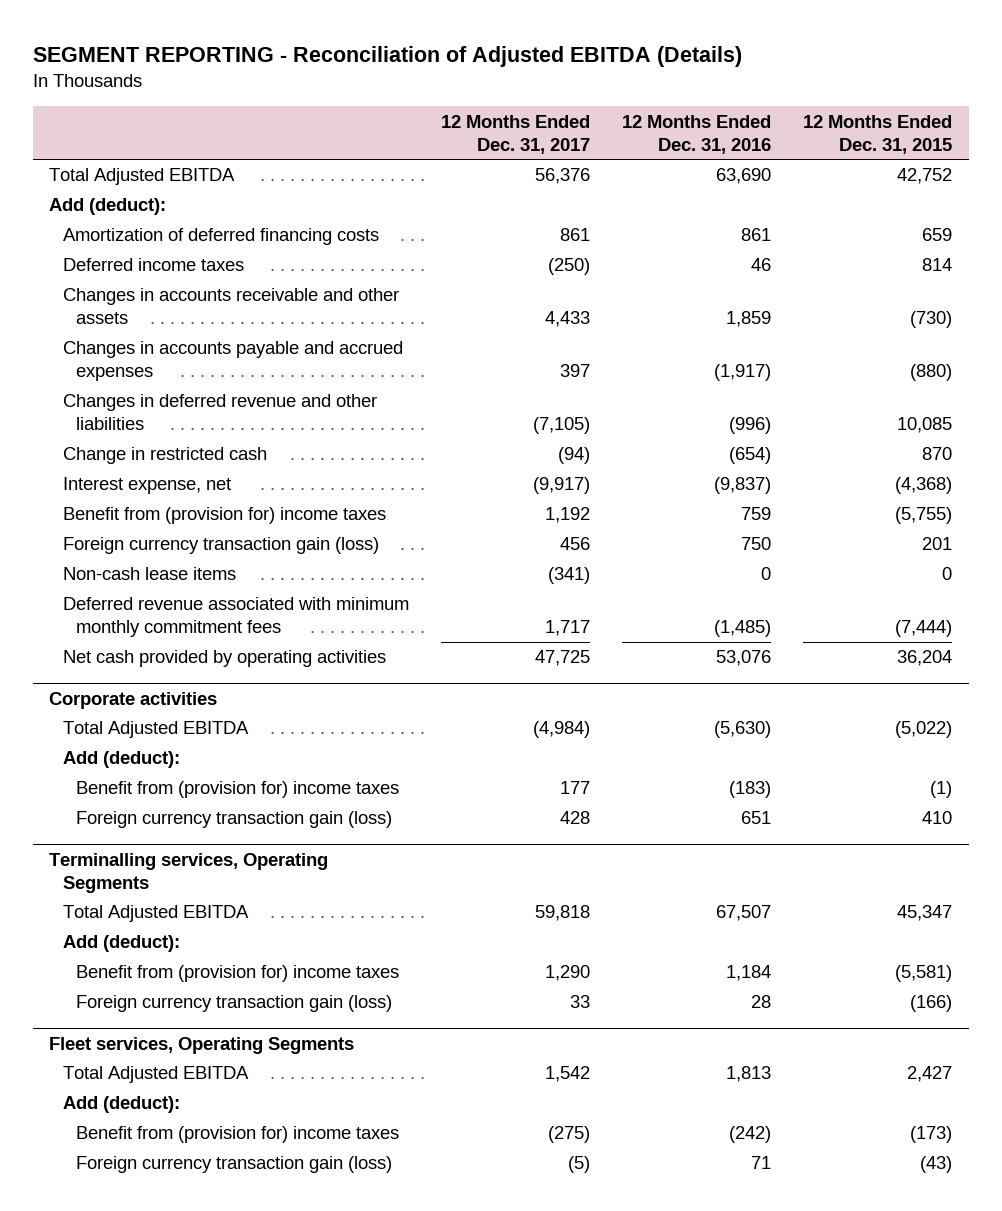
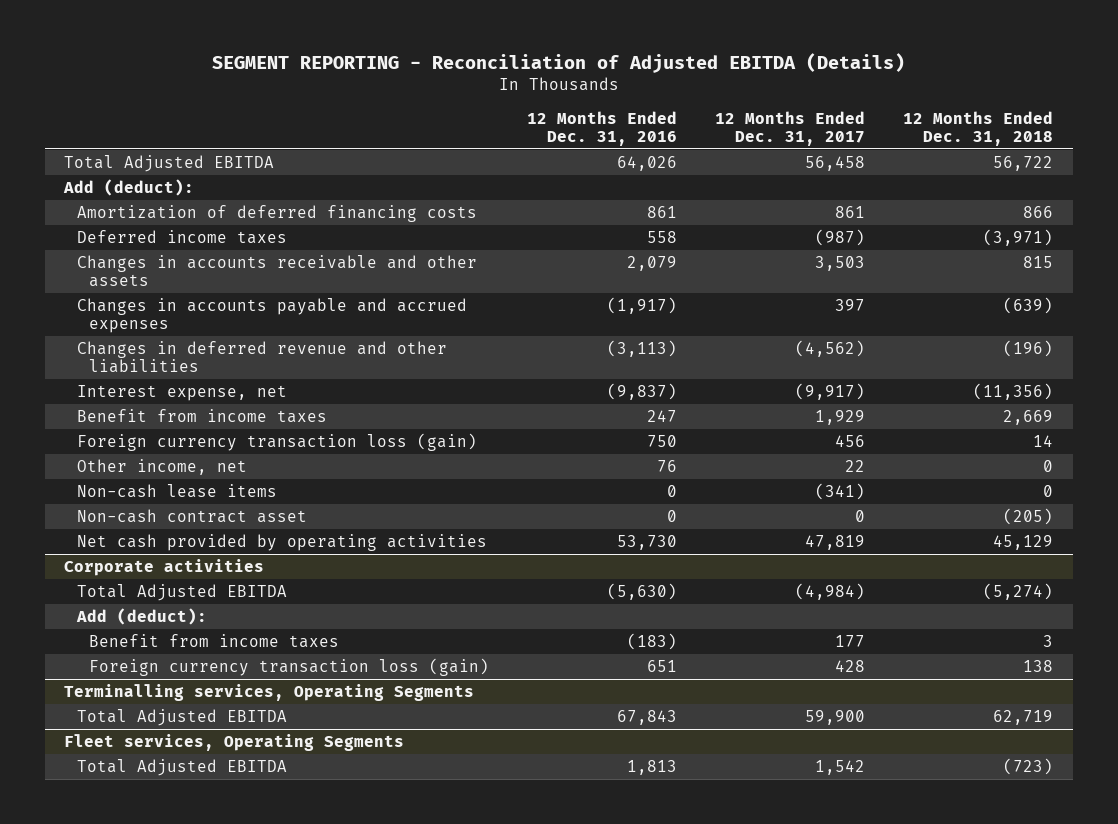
- | 12 Months Ended Dec. 31, 2017 | 12 Months Ended Dec. 31, 2016 | 12 Months Ended Dec. 31, 2015
+ | 12 Months Ended Dec. 31, 2016 | 12 Months Ended Dec. 31, 2017 | 12 Months Ended Dec. 31, 2018
- Total Adjusted EBITDA | 56,376 | 63,690 | 42,752
+ Total Adjusted EBITDA | 64,026 | 56,458 | 56,722
- Deferred income taxes | (250) | 46 | 814
- Changes in accounts receivable and other assets | 4,433 | 1,859 | (730)
+ Deferred income taxes | 558 | (987) | (3,971)
+ Changes in accounts receivable and other assets | 2,079 | 3,503 | 815
- Changes in deferred revenue and other liabilities | (7,105) | (996) | 10,085
- Change in restricted cash | (94) | (654) | 870
+ Changes in deferred revenue and other liabilities | (3,113) | (4,562) | (196)
- Benefit from (provision for) income taxes | 1,192 | 759 | (5,755)
- Foreign currency transaction gain (loss) | 456 | 750 | 201
+ Benefit from income taxes | 247 | 1,929 | 2,669
+ Foreign currency transaction loss (gain) | 750 | 456 | 14
+ Other income, net | 76 | 22 | 0
- Deferred revenue associated with minimum monthly commitment fees | 1,717 | (1,485) | (7,444)
- Net cash provided by operating activities | 47,725 | 53,076 | 36,204
+ Non-cash contract asset | 0 | 0 | (205)
+ Net cash provided by operating activities | 53,730 | 47,819 | 45,129
@ Corporate activities
- Benefit from (provision for) income taxes | 177 | (183) | (1)
- Foreign currency transaction gain (loss) | 428 | 651 | 410
+ Benefit from income taxes | (183) | 177 | 3
+ Foreign currency transaction loss (gain) | 651 | 428 | 138
@ Terminalling services, Operating Segments
- Total Adjusted EBITDA | 59,818 | 67,507 | 45,347
- Add (deduct):
- Benefit from (provision for) income taxes | 1,290 | 1,184 | (5,581)
- Foreign currency transaction gain (loss) | 33 | 28 | (166)
+ Total Adjusted EBITDA | 67,843 | 59,900 | 62,719
@ Fleet services, Operating Segments
- Add (deduct):
- Benefit from (provision for) income taxes | (275) | (242) | (173)
- Foreign currency transaction gain (loss) | (5) | 71 | (43)

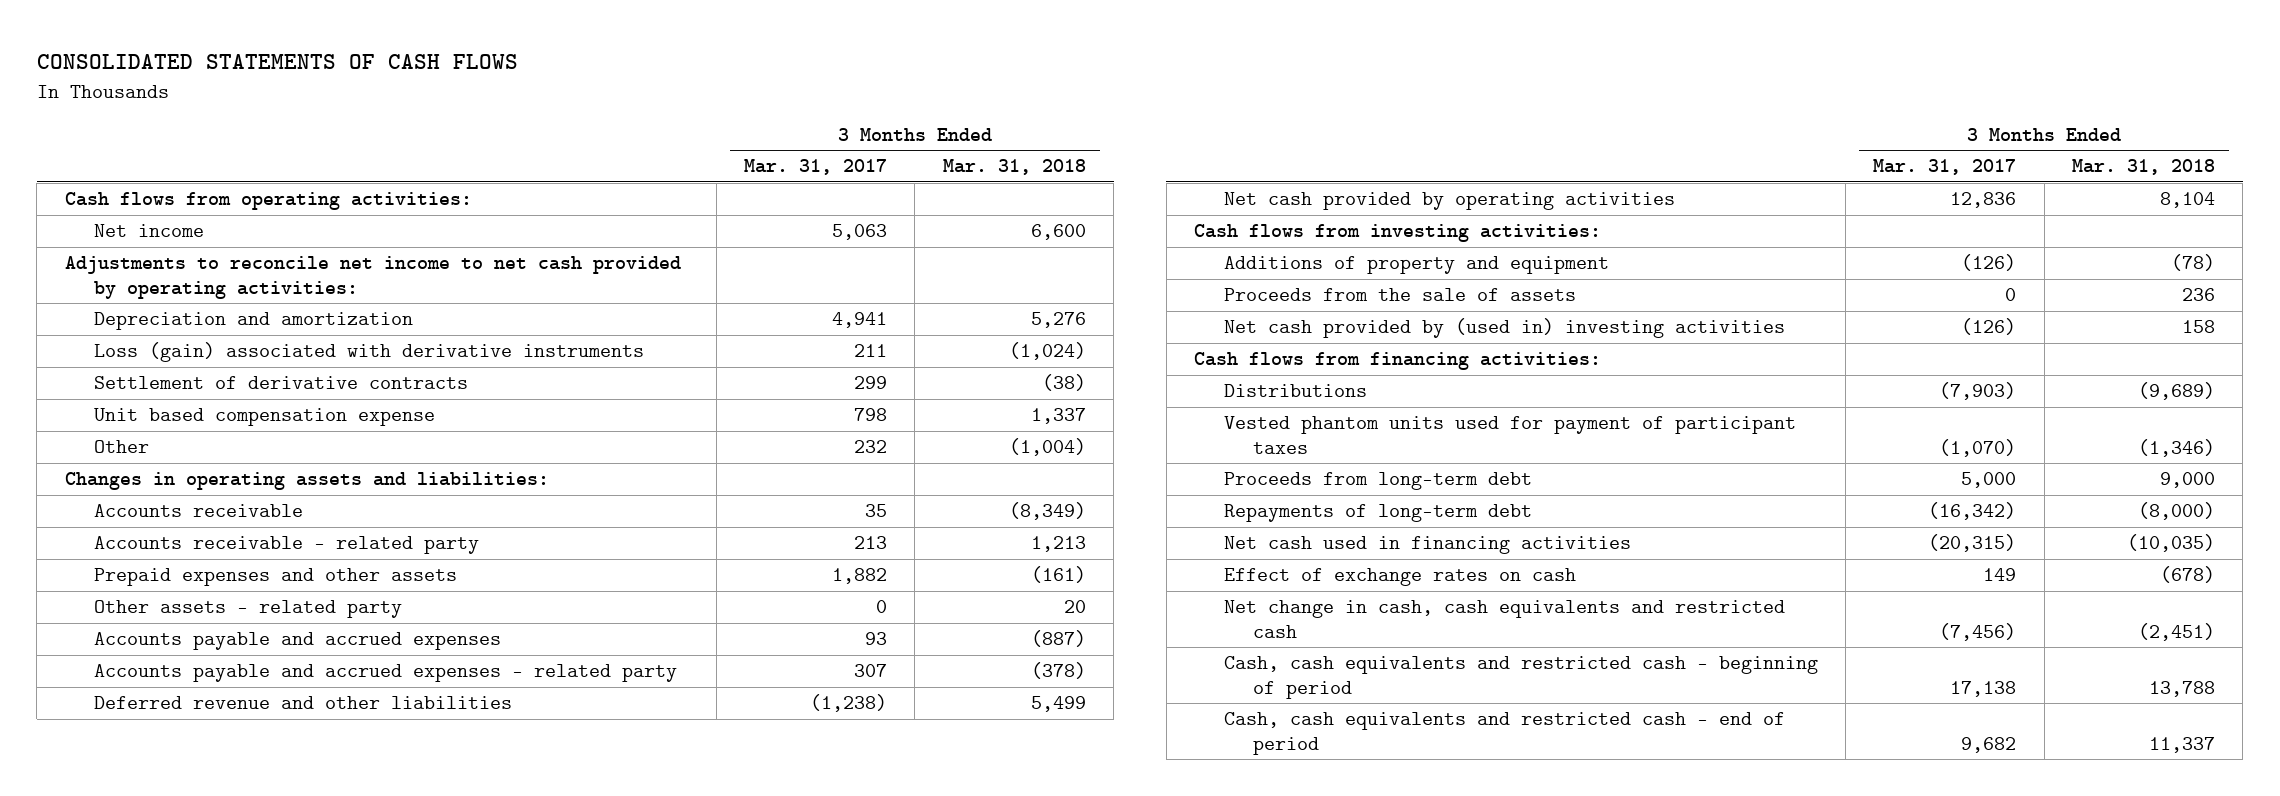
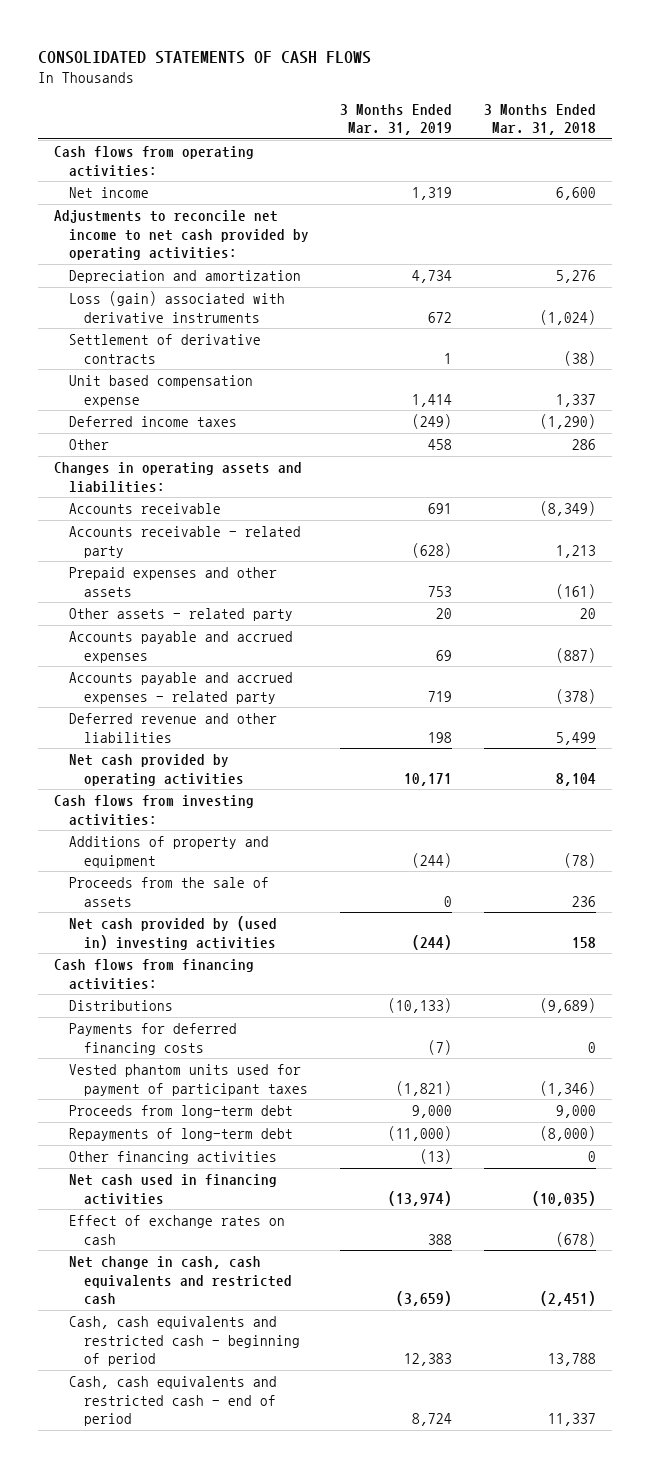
- | 3 Months Ended Mar. 31, 2017 | 3 Months Ended Mar. 31, 2018
+ | 3 Months Ended Mar. 31, 2019 | 3 Months Ended Mar. 31, 2018
- Other | 232 | (1,004)
+ Deferred income taxes | (249) | (1,290)
+ Other | 458 | 286
+ Payments for deferred financing costs | (7) | 0
+ Other financing activities | (13) | 0

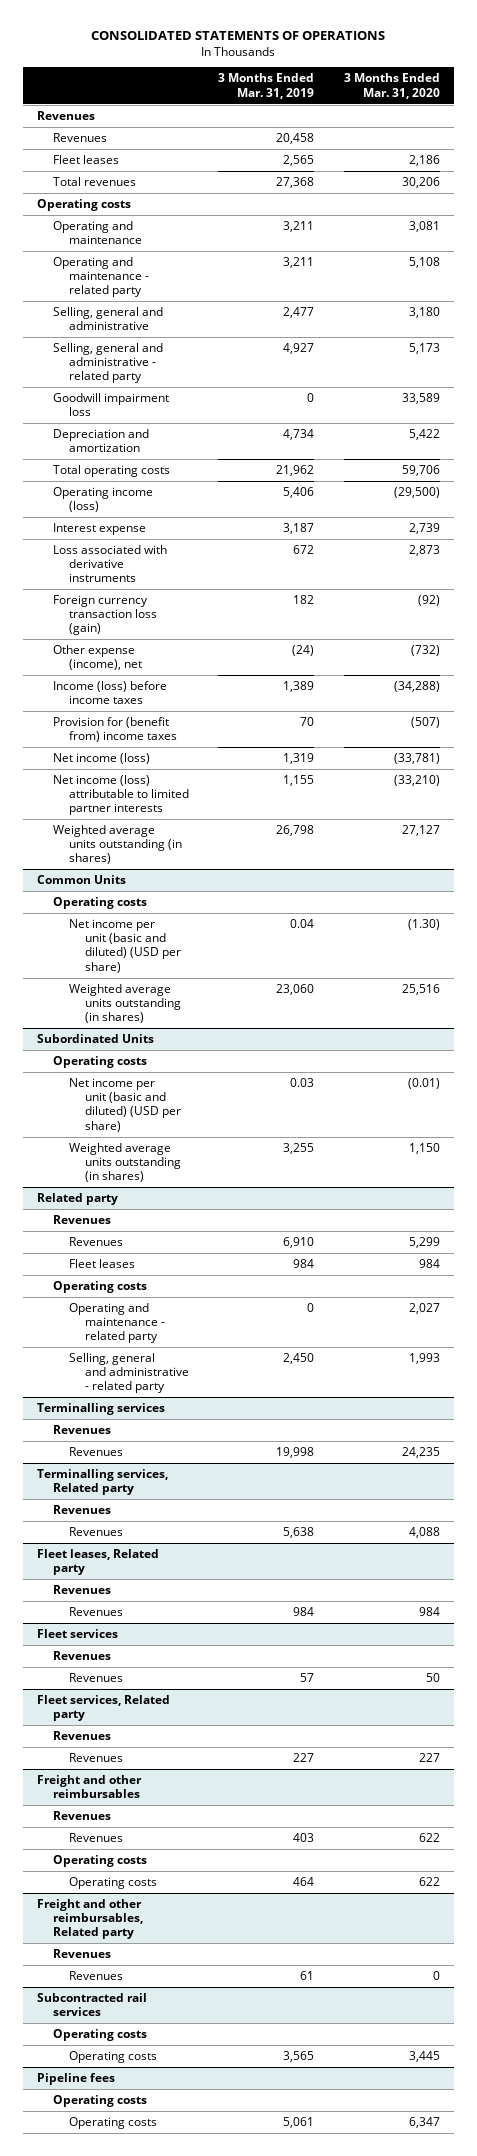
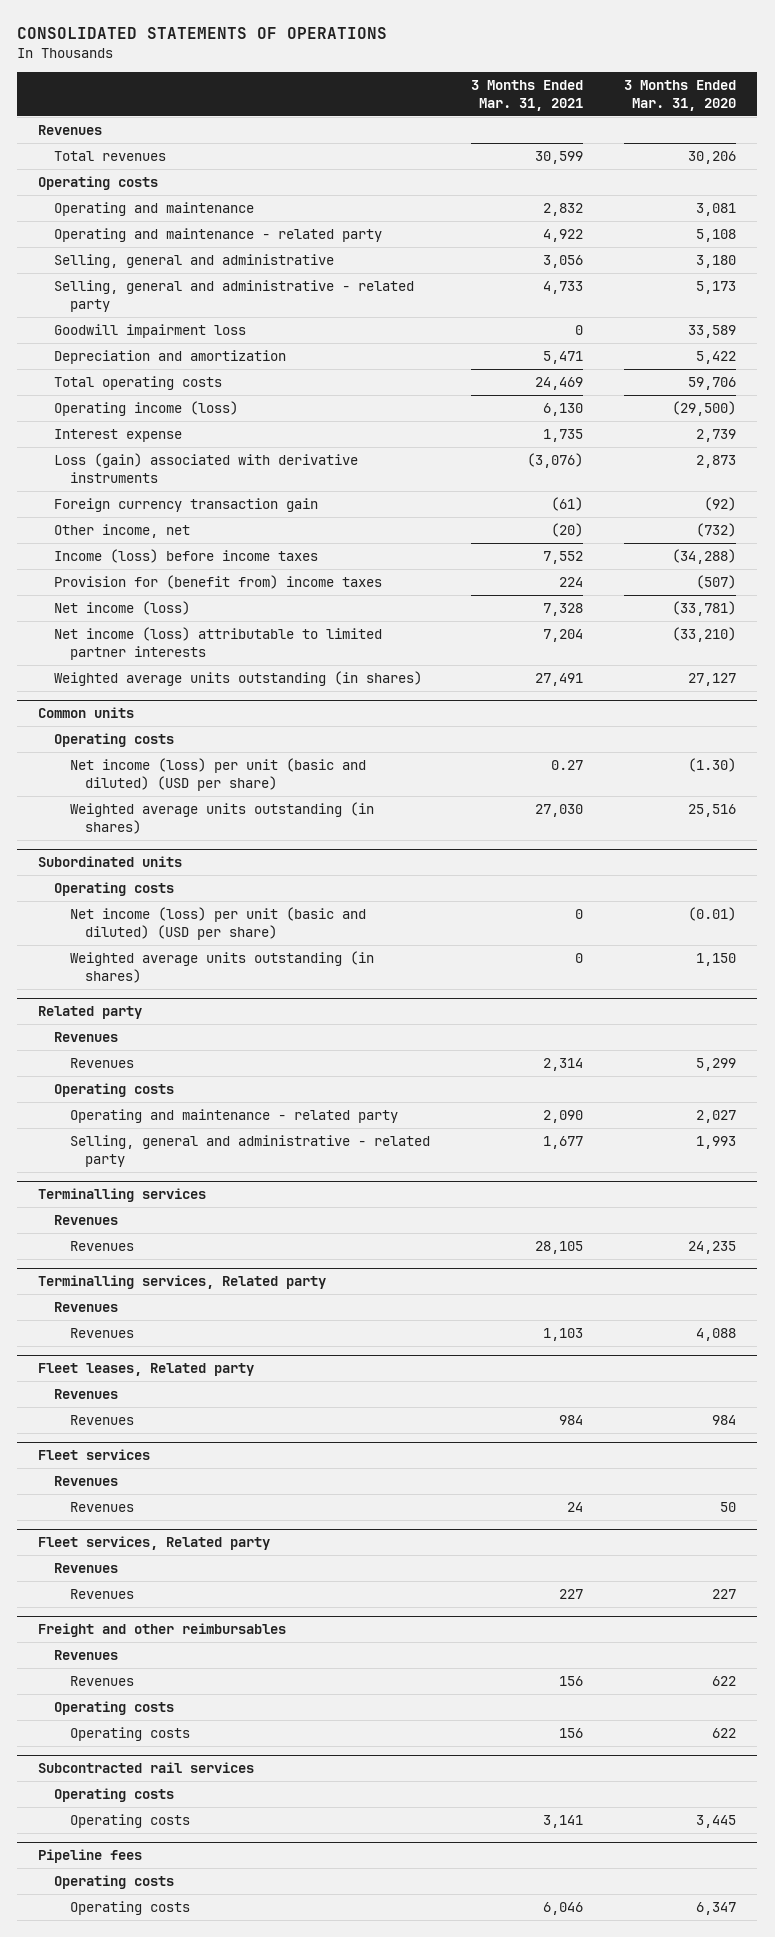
- | 3 Months Ended Mar. 31, 2019 | 3 Months Ended Mar. 31, 2020
+ | 3 Months Ended Mar. 31, 2021 | 3 Months Ended Mar. 31, 2020
- Revenues | 20,458 |
- Fleet leases | 2,565 | 2,186
- Loss associated with derivative instruments | 672 | 2,873
- Foreign currency transaction loss (gain) | 182 | (92)
- Other expense (income), net | (24) | (732)
+ Loss (gain) associated with derivative instruments | (3,076) | 2,873
+ Foreign currency transaction gain | (61) | (92)
+ Other income, net | (20) | (732)
- Common Units
+ Common units
- Net income per unit (basic and diluted) (USD per share) | 0.04 | (1.30)
+ Net income (loss) per unit (basic and diluted) (USD per share) | 0.27 | (1.30)
- Subordinated Units
+ Subordinated units
- Net income per unit (basic and diluted) (USD per share) | 0.03 | (0.01)
+ Net income (loss) per unit (basic and diluted) (USD per share) | 0 | (0.01)
@ Related party
- Fleet leases | 984 | 984
- Freight and other reimbursables, Related party
- Revenues
- Revenues | 61 | 0

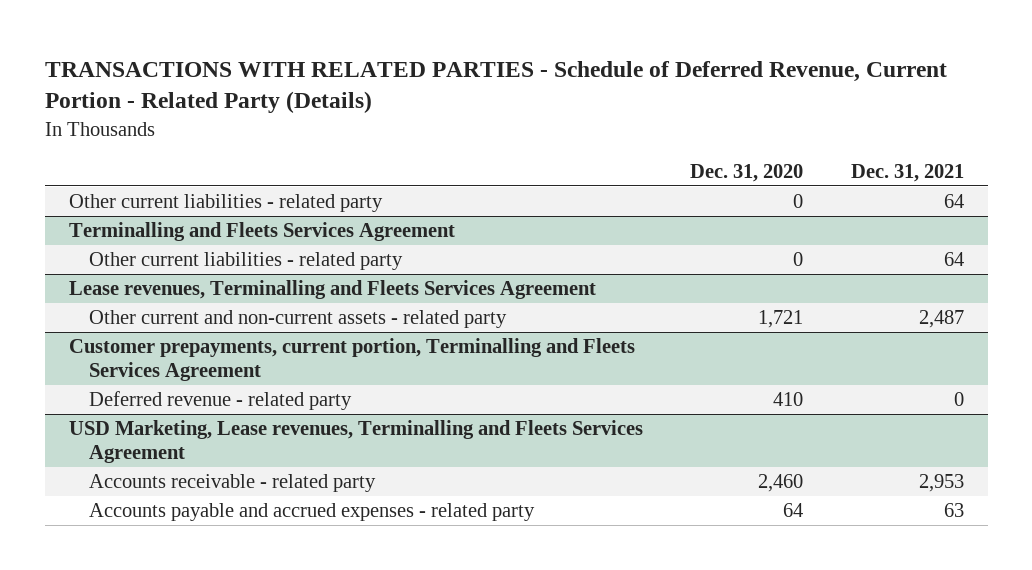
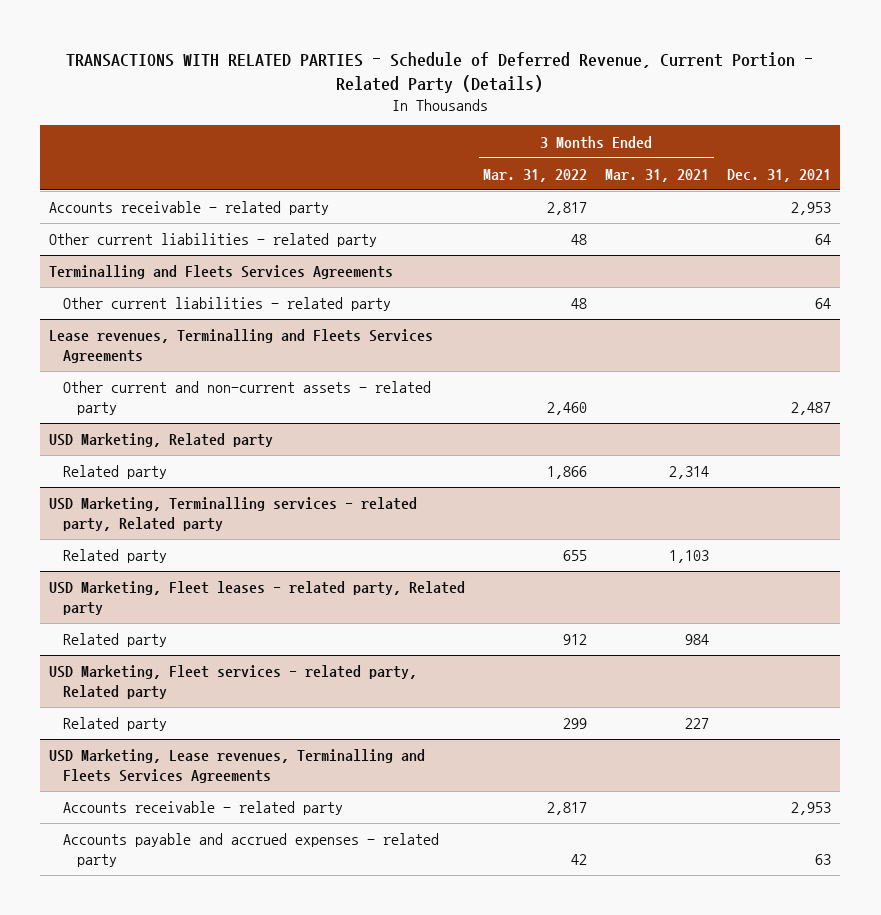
- | Dec. 31, 2020 | Dec. 31, 2021
+ | 3 Months Ended Mar. 31, 2022 | 3 Months Ended Mar. 31, 2021 | Dec. 31, 2021
+ Accounts receivable - related party | 2,817 | | 2,953
- Terminalling and Fleets Services Agreement
+ Terminalling and Fleets Services Agreements
- Lease revenues, Terminalling and Fleets Services Agreement
+ Lease revenues, Terminalling and Fleets Services Agreements
- Customer prepayments, current portion, Terminalling and Fleets Services Agreement
- Deferred revenue - related party | 410 | 0
- USD Marketing, Lease revenues, Terminalling and Fleets Services Agreement
+ USD Marketing, Related party
+ Related party | 1,866 | 2,314 |
+ USD Marketing, Terminalling services - related party, Related party
+ Related party | 655 | 1,103 |
+ USD Marketing, Fleet leases - related party, Related party
+ Related party | 912 | 984 |
+ USD Marketing, Fleet services - related party, Related party
+ Related party | 299 | 227 |
+ USD Marketing, Lease revenues, Terminalling and Fleets Services Agreements

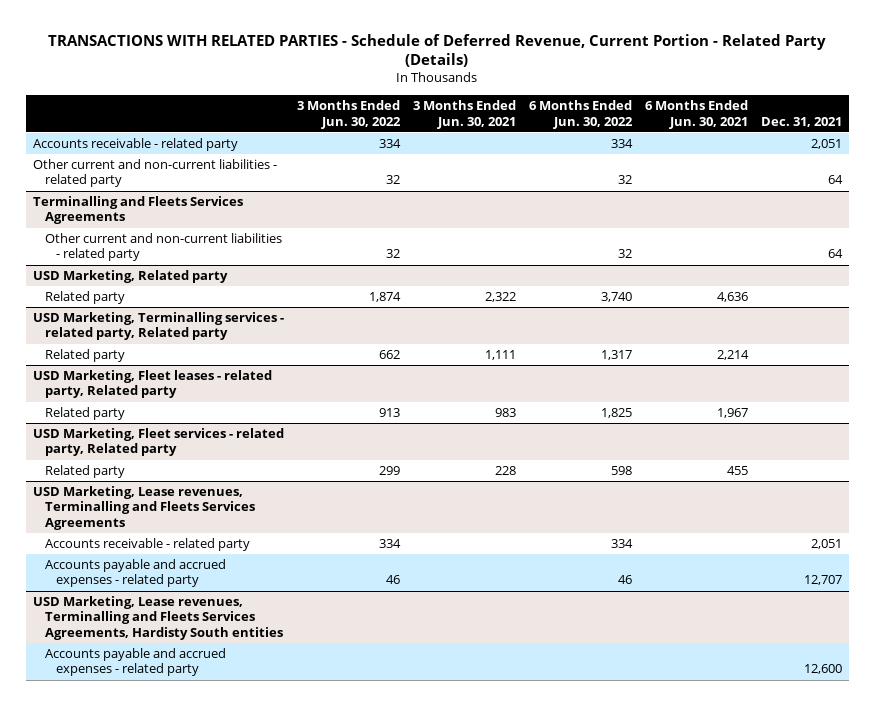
- | 3 Months Ended Mar. 31, 2022 | 3 Months Ended Mar. 31, 2021 | Dec. 31, 2021
+ | 3 Months Ended Jun. 30, 2022 | 3 Months Ended Jun. 30, 2021 | 6 Months Ended Jun. 30, 2022 | 6 Months Ended Jun. 30, 2021 | Dec. 31, 2021
- Accounts receivable - related party | 2,817 | | 2,953
- Other current liabilities - related party | 48 | | 64
+ Accounts receivable - related party | 334 | | 334 | | 2,051
+ Other current and non-current liabilities - related party | 32 | | 32 | | 64
@ Terminalling and Fleets Services Agreements
- Other current liabilities - related party | 48 | | 64
- Lease revenues, Terminalling and Fleets Services Agreements
- Other current and non-current assets - related party | 2,460 | | 2,487
@ Terminalling and Fleets Services Agreements
+ Other current and non-current liabilities - related party | 32 | | 32 | | 64
@ USD Marketing, Lease revenues, Terminalling and Fleets Services Agreements
- Accounts receivable - related party | 2,817 | | 2,953
- Accounts payable and accrued expenses - related party | 42 | | 63
+ Accounts receivable - related party | 334 | | 334 | | 2,051
+ Accounts payable and accrued expenses - related party | 46 | | 46 | | 12,707
+ USD Marketing, Lease revenues, Terminalling and Fleets Services Agreements, Hardisty South entities
+ Accounts payable and accrued expenses - related party | | | | | 12,600

